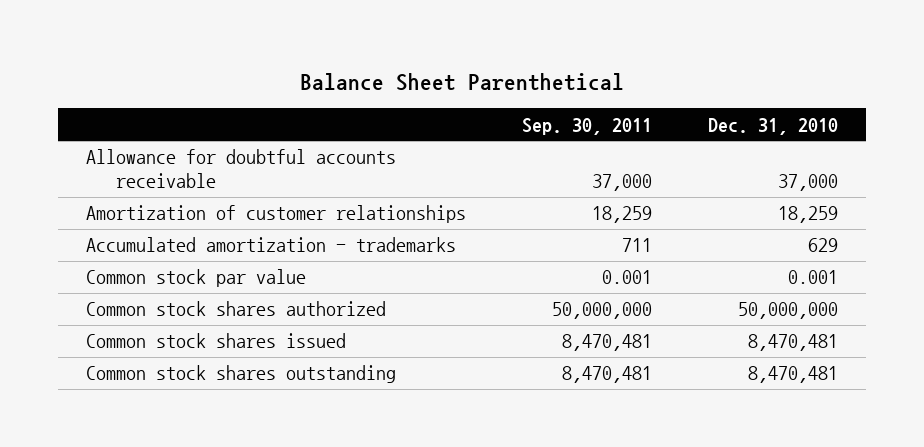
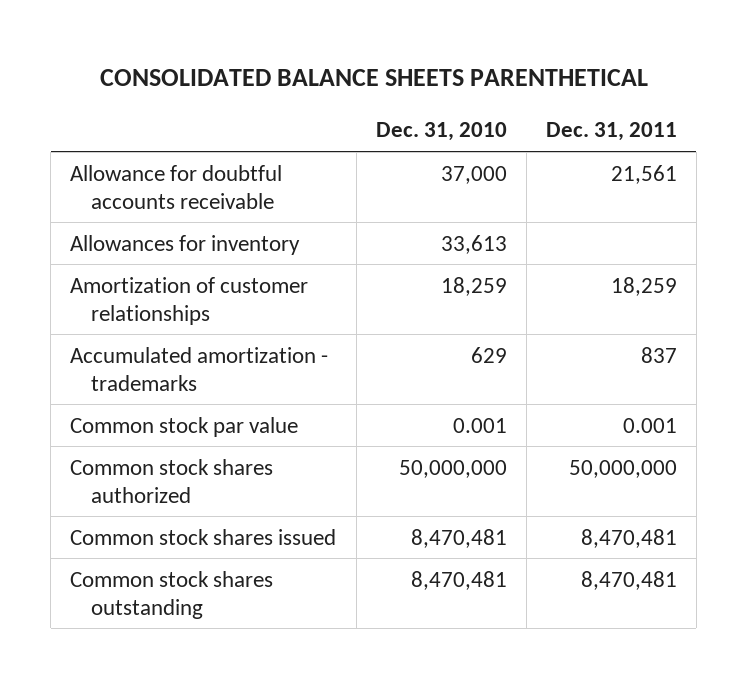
- Balance Sheet Parenthetical
+ CONSOLIDATED BALANCE SHEETS PARENTHETICAL
- | Sep. 30, 2011 | Dec. 31, 2010
+ | Dec. 31, 2010 | Dec. 31, 2011
+ Allowances for inventory | 33,613 |

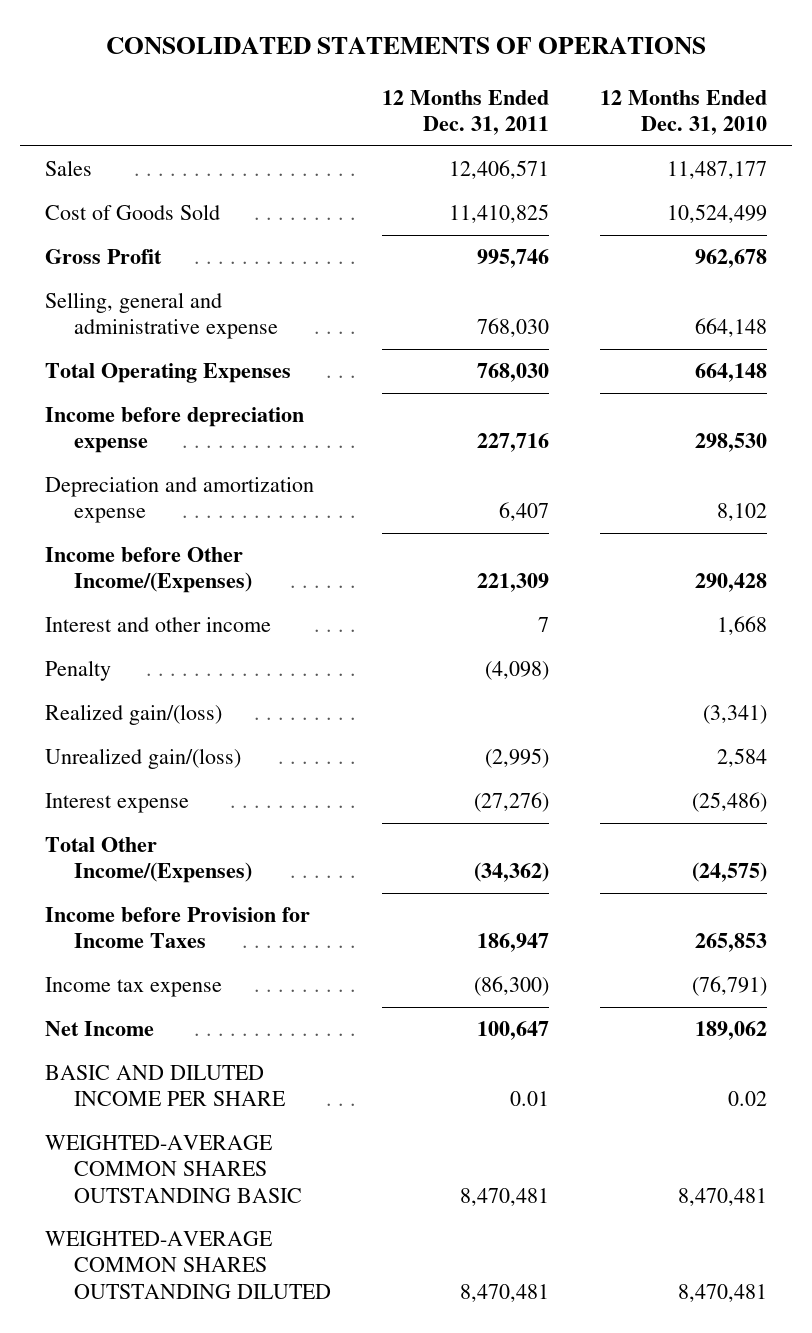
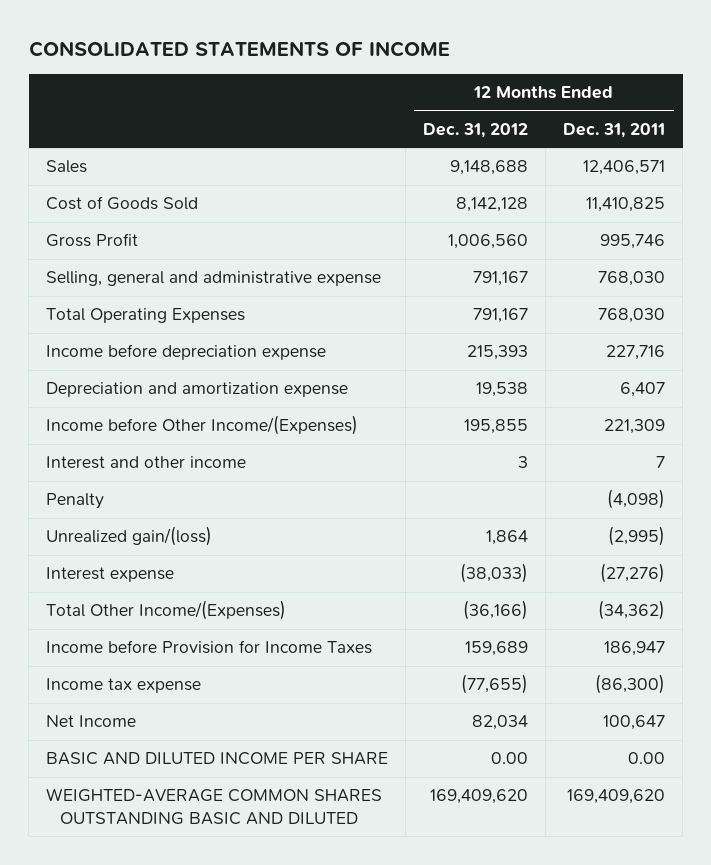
- CONSOLIDATED STATEMENTS OF OPERATIONS
+ CONSOLIDATED STATEMENTS OF INCOME
- | 12 Months Ended Dec. 31, 2011 | 12 Months Ended Dec. 31, 2010
+ | 12 Months Ended Dec. 31, 2012 | 12 Months Ended Dec. 31, 2011
- Realized gain/(loss) | | (3,341)
- BASIC AND DILUTED INCOME PER SHARE | 0.01 | 0.02
- WEIGHTED-AVERAGE COMMON SHARES OUTSTANDING BASIC | 8,470,481 | 8,470,481
- WEIGHTED-AVERAGE COMMON SHARES OUTSTANDING DILUTED | 8,470,481 | 8,470,481
+ BASIC AND DILUTED INCOME PER SHARE | 0.00 | 0.00
+ WEIGHTED-AVERAGE COMMON SHARES OUTSTANDING BASIC AND DILUTED | 169,409,620 | 169,409,620

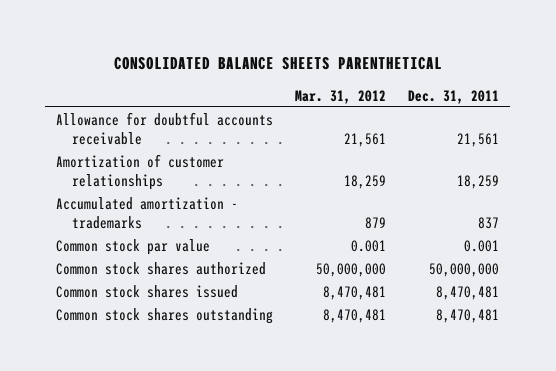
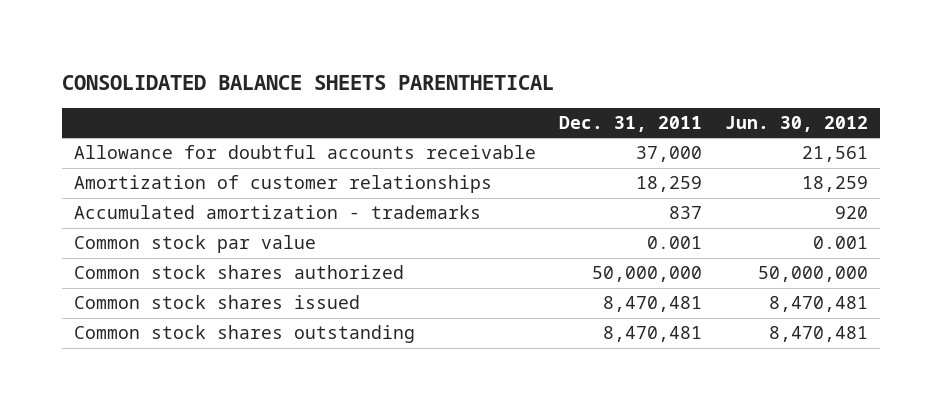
- | Mar. 31, 2012 | Dec. 31, 2011
+ | Dec. 31, 2011 | Jun. 30, 2012
- Allowance for doubtful accounts receivable | 21,561 | 21,561
+ Allowance for doubtful accounts receivable | 37,000 | 21,561

